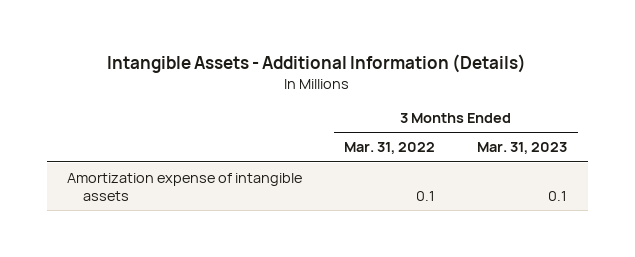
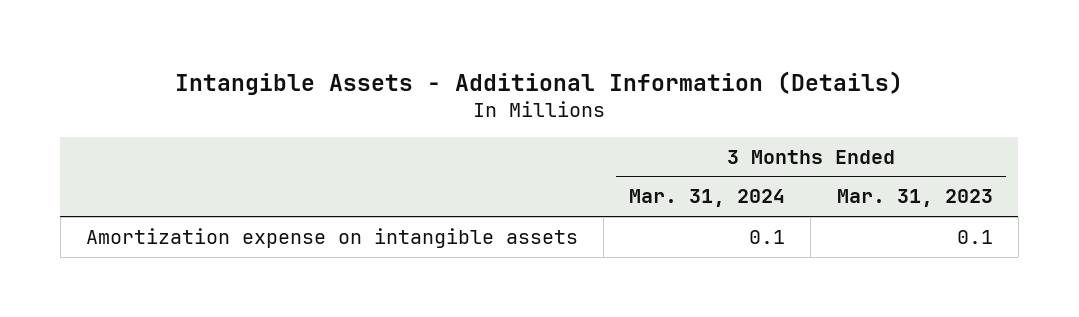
- | 3 Months Ended Mar. 31, 2022 | 3 Months Ended Mar. 31, 2023
+ | 3 Months Ended Mar. 31, 2024 | 3 Months Ended Mar. 31, 2023
- Amortization expense of intangible assets | 0.1 | 0.1
+ Amortization expense on intangible assets | 0.1 | 0.1

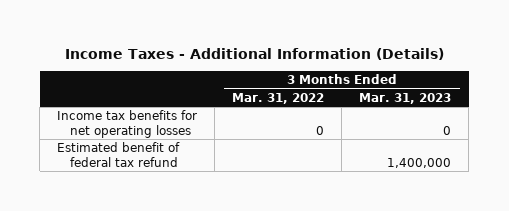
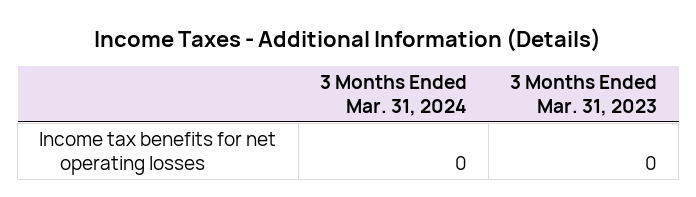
- | 3 Months Ended Mar. 31, 2022 | 3 Months Ended Mar. 31, 2023
+ | 3 Months Ended Mar. 31, 2024 | 3 Months Ended Mar. 31, 2023
- Estimated benefit of federal tax refund | | 1,400,000

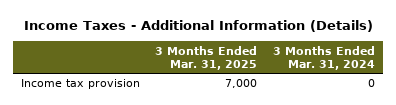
- | 3 Months Ended Mar. 31, 2024 | 3 Months Ended Mar. 31, 2023
+ | 3 Months Ended Mar. 31, 2025 | 3 Months Ended Mar. 31, 2024
- Income tax benefits for net operating losses | 0 | 0
+ Income tax provision | 7,000 | 0

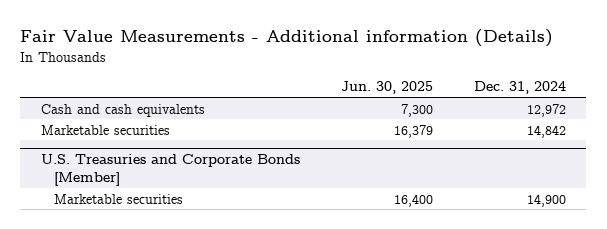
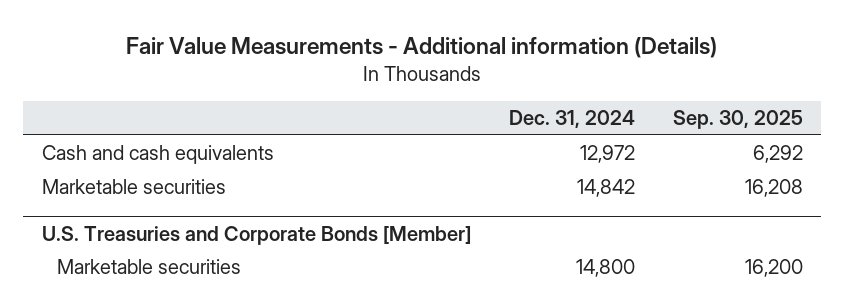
- | Jun. 30, 2025 | Dec. 31, 2024
+ | Dec. 31, 2024 | Sep. 30, 2025
@ U.S. Treasuries and Corporate Bonds [Member]
- Marketable securities | 16,400 | 14,900
+ Marketable securities | 14,800 | 16,200

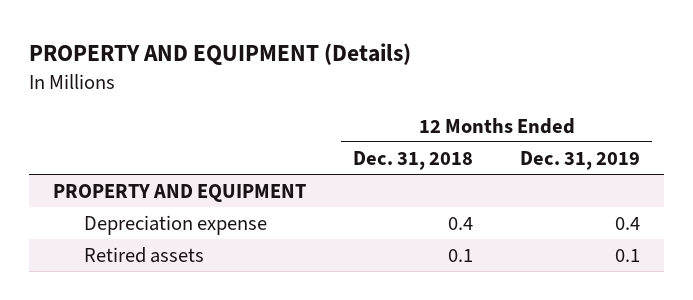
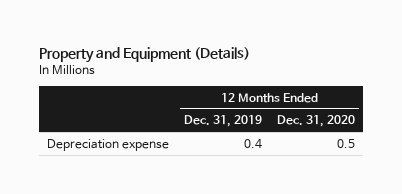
- PROPERTY AND EQUIPMENT (Details)
+ Property and Equipment (Details)
- | 12 Months Ended Dec. 31, 2018 | 12 Months Ended Dec. 31, 2019
+ | 12 Months Ended Dec. 31, 2019 | 12 Months Ended Dec. 31, 2020
- PROPERTY AND EQUIPMENT
- Retired assets | 0.1 | 0.1

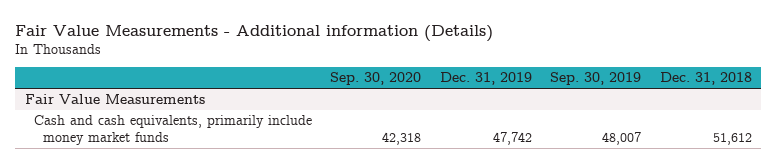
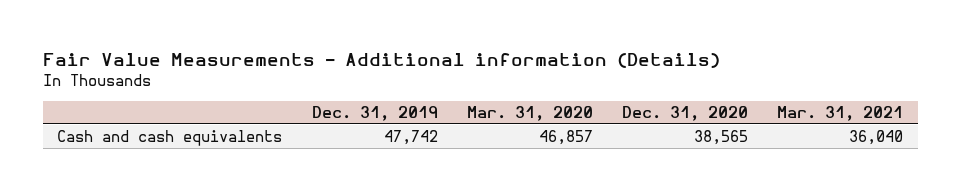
- | Sep. 30, 2020 | Dec. 31, 2019 | Sep. 30, 2019 | Dec. 31, 2018
+ | Dec. 31, 2019 | Mar. 31, 2020 | Dec. 31, 2020 | Mar. 31, 2021
- Fair Value Measurements
- Cash and cash equivalents, primarily include money market funds | 42,318 | 47,742 | 48,007 | 51,612
+ Cash and cash equivalents | 47,742 | 46,857 | 38,565 | 36,040

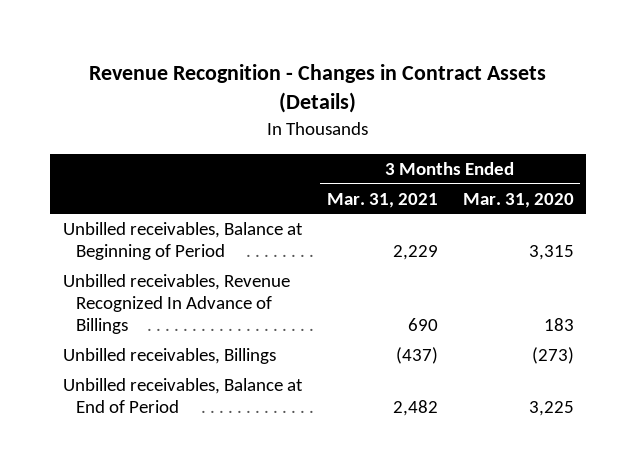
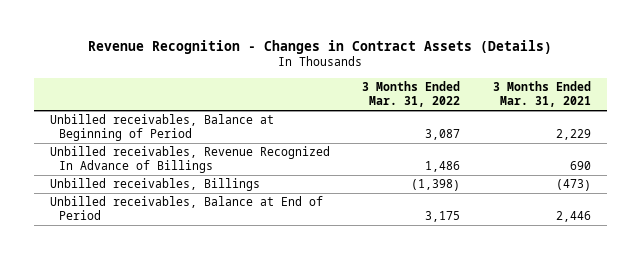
- | 3 Months Ended Mar. 31, 2021 | 3 Months Ended Mar. 31, 2020
+ | 3 Months Ended Mar. 31, 2022 | 3 Months Ended Mar. 31, 2021
- Unbilled receivables, Billings | (437) | (273)
- Unbilled receivables, Balance at End of Period | 2,482 | 3,225
+ Unbilled receivables, Billings | (1,398) | (473)
+ Unbilled receivables, Balance at End of Period | 3,175 | 2,446

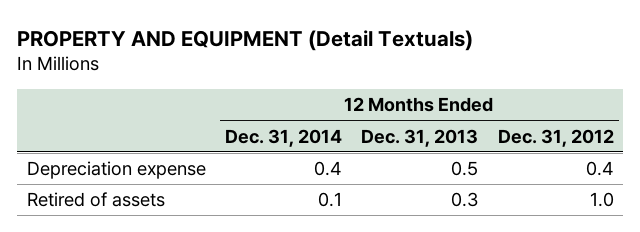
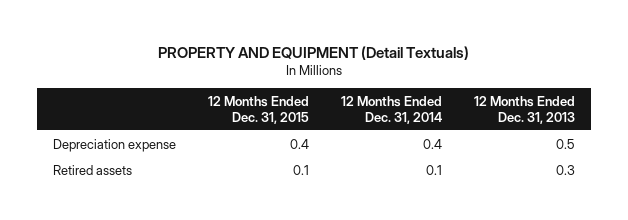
- | 12 Months Ended Dec. 31, 2014 | 12 Months Ended Dec. 31, 2013 | 12 Months Ended Dec. 31, 2012
+ | 12 Months Ended Dec. 31, 2015 | 12 Months Ended Dec. 31, 2014 | 12 Months Ended Dec. 31, 2013
- Retired of assets | 0.1 | 0.3 | 1.0
+ Retired assets | 0.1 | 0.1 | 0.3

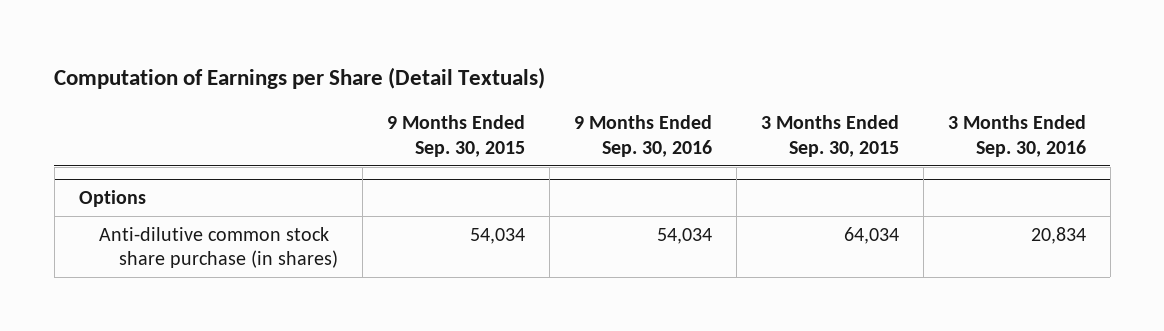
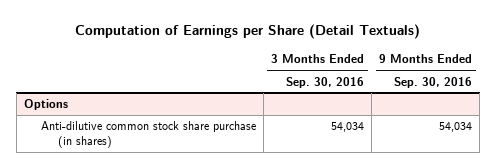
- | 9 Months Ended Sep. 30, 2015 | 9 Months Ended Sep. 30, 2016 | 3 Months Ended Sep. 30, 2015 | 3 Months Ended Sep. 30, 2016
+ | 3 Months Ended Sep. 30, 2016 | 9 Months Ended Sep. 30, 2016
@ Options
- Anti-dilutive common stock share purchase (in shares) | 54,034 | 54,034 | 64,034 | 20,834
+ Anti-dilutive common stock share purchase (in shares) | 54,034 | 54,034

